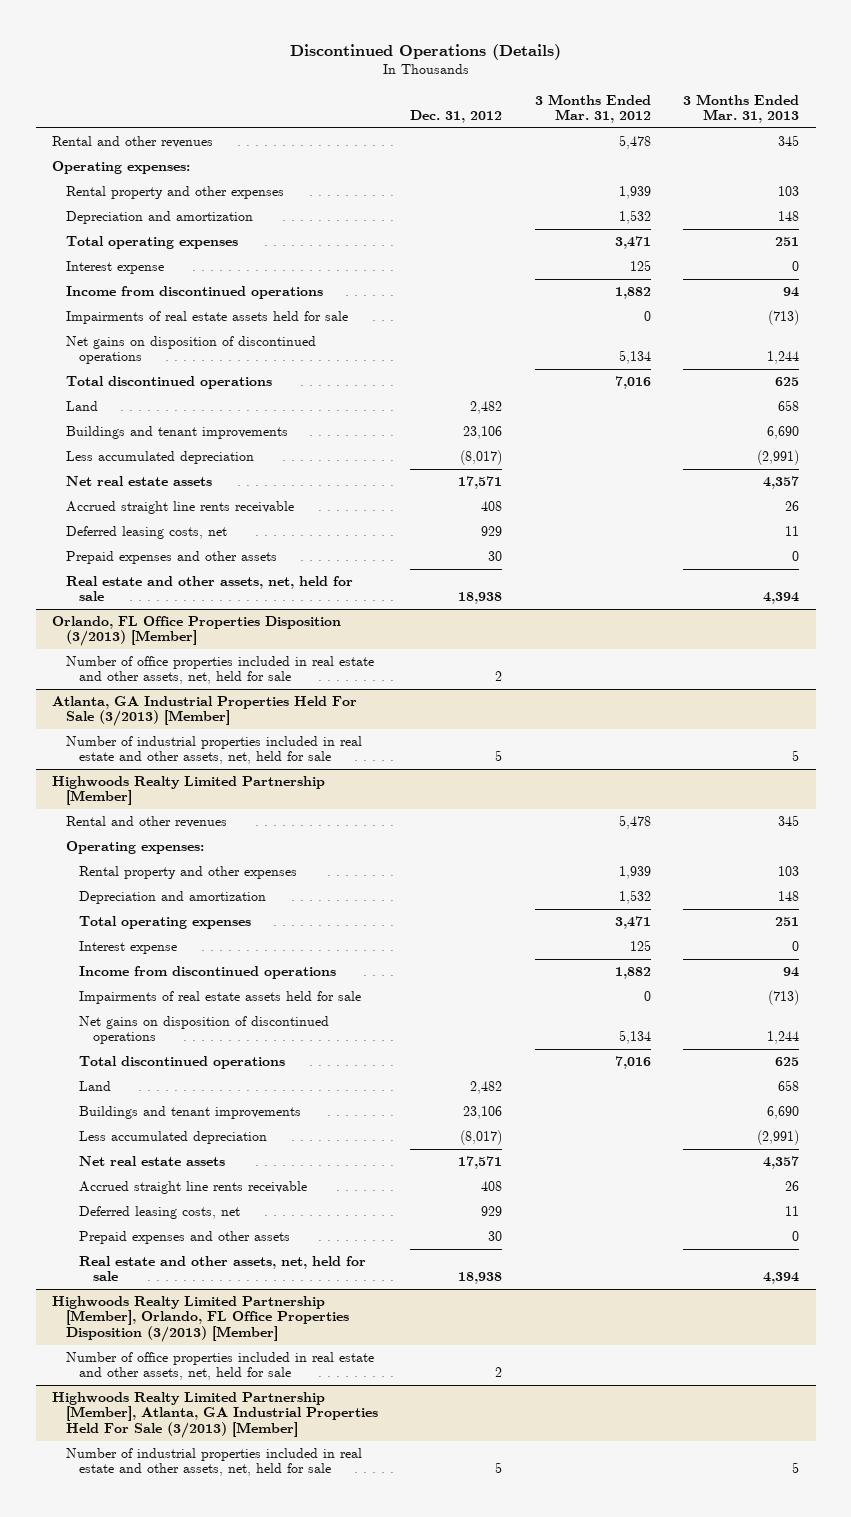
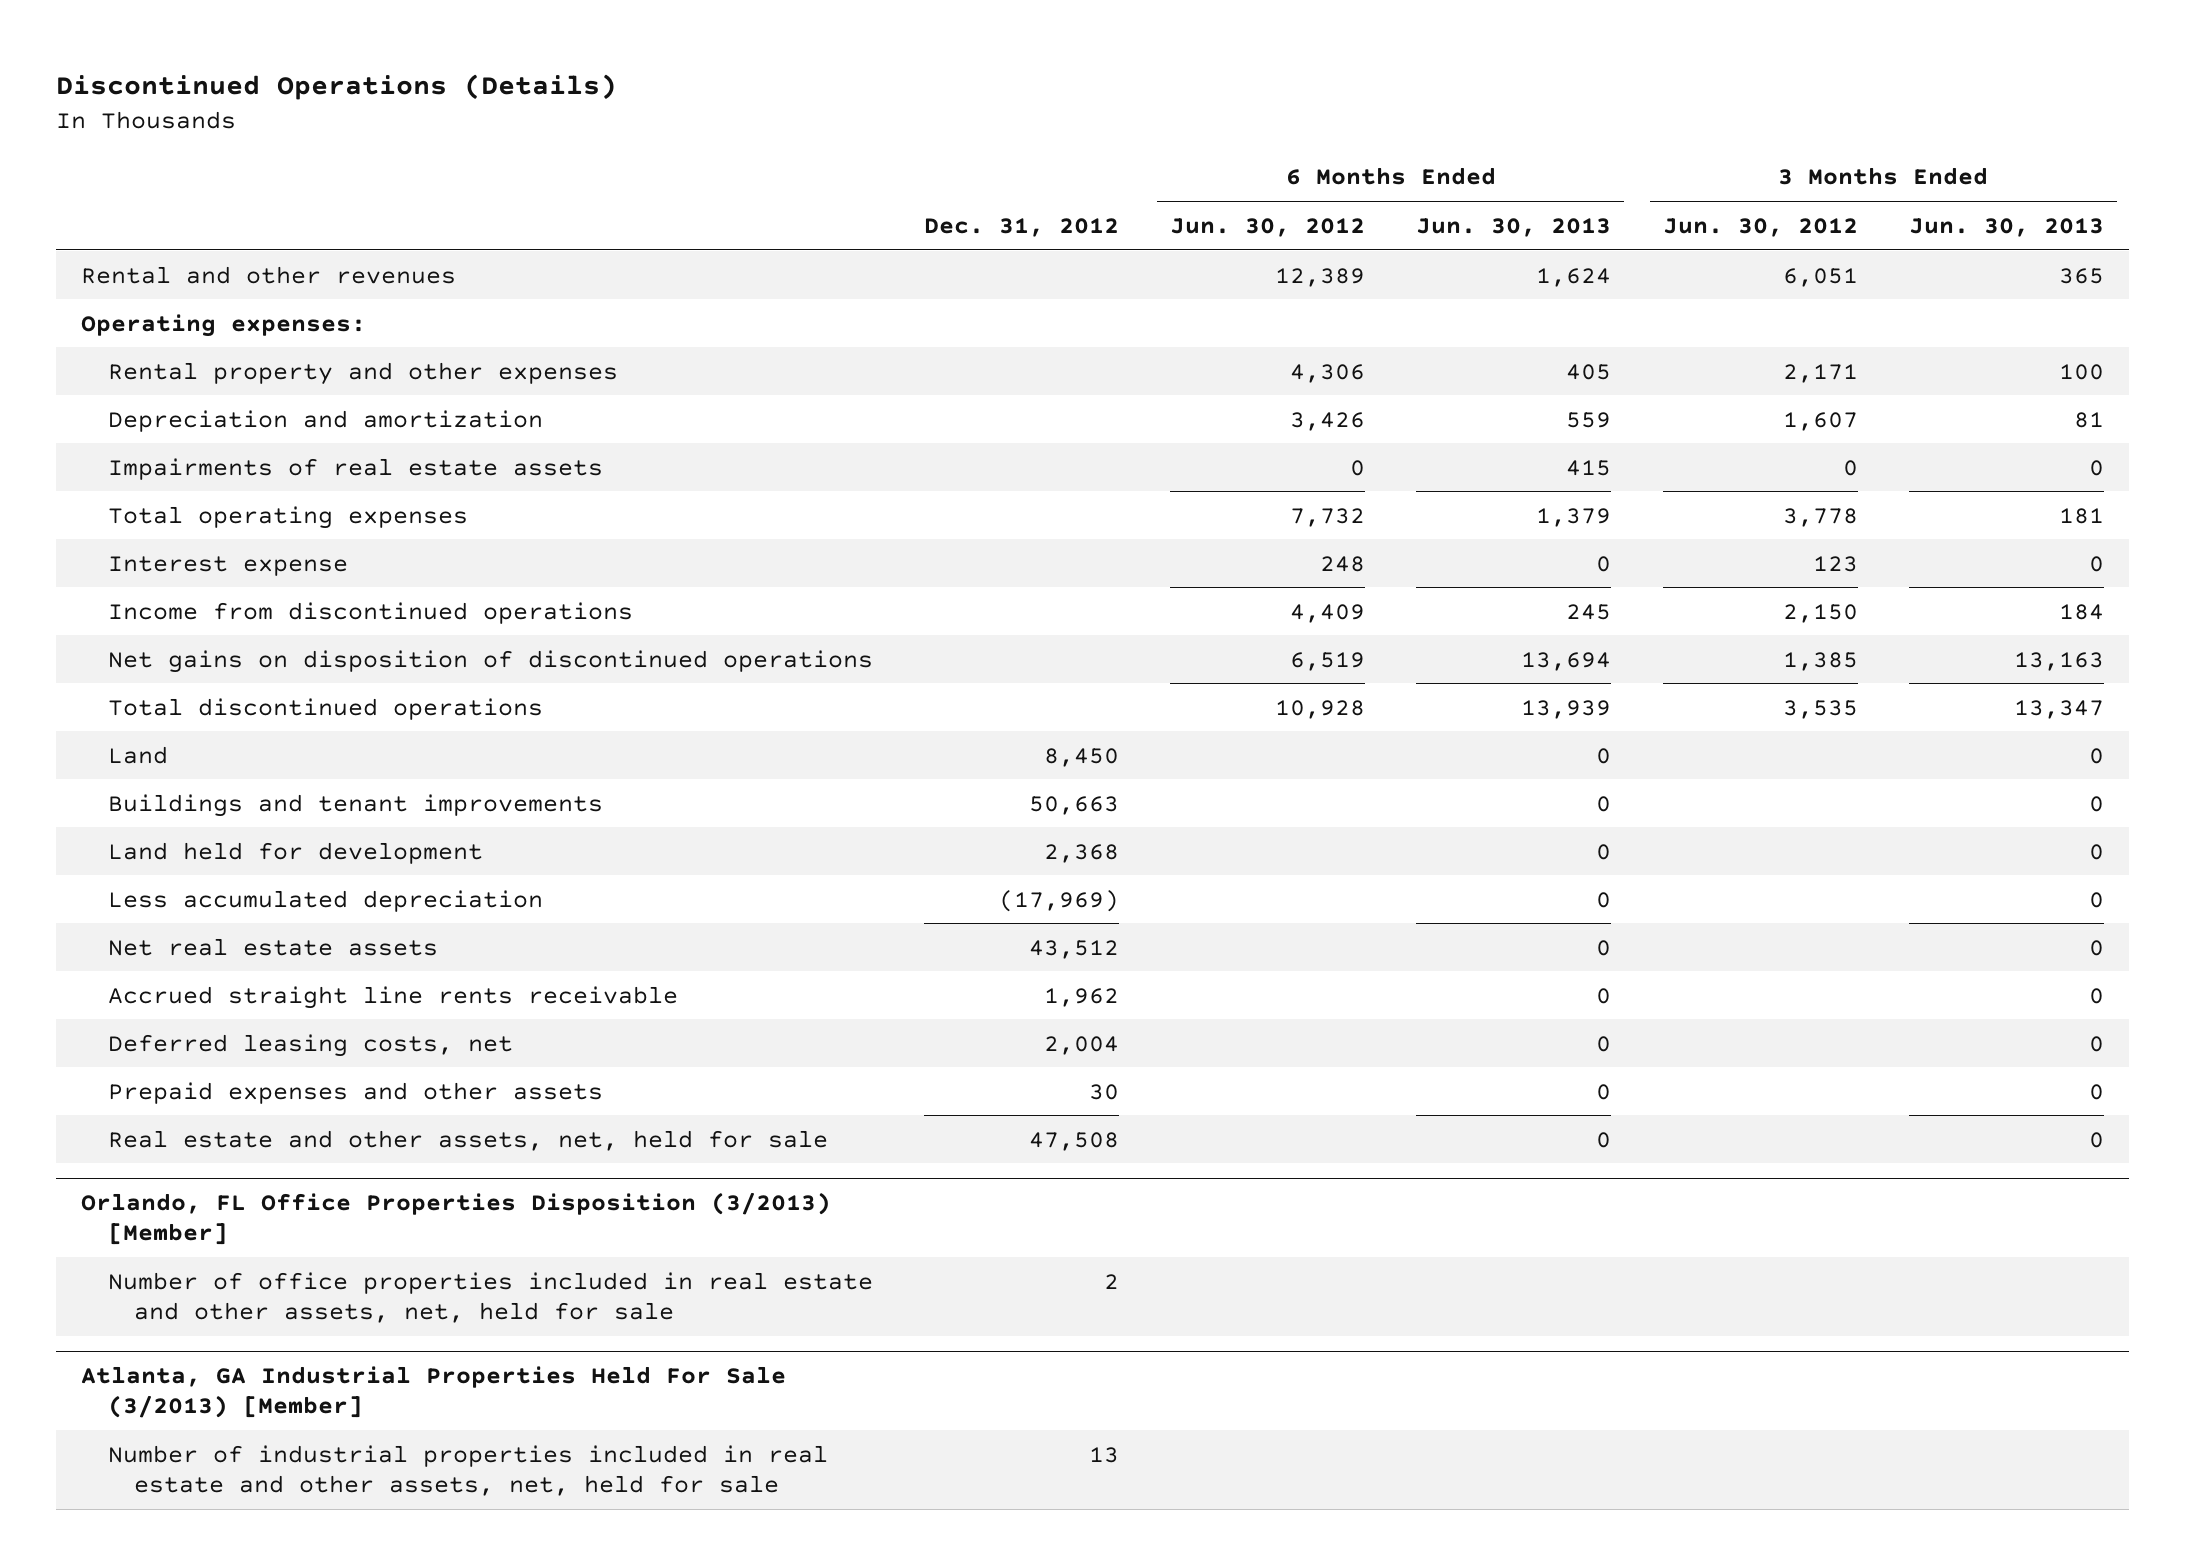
- | Dec. 31, 2012 | 3 Months Ended Mar. 31, 2012 | 3 Months Ended Mar. 31, 2013
+ | Dec. 31, 2012 | 6 Months Ended Jun. 30, 2012 | 6 Months Ended Jun. 30, 2013 | 3 Months Ended Jun. 30, 2012 | 3 Months Ended Jun. 30, 2013
+ Impairments of real estate assets | | 0 | 415 | 0 | 0
- Impairments of real estate assets held for sale | | 0 | (713)
- Land | 2,482 | | 658
- Buildings and tenant improvements | 23,106 | | 6,690
- Less accumulated depreciation | (8,017) | | (2,991)
- Net real estate assets | 17,571 | | 4,357
- Accrued straight line rents receivable | 408 | | 26
- Deferred leasing costs, net | 929 | | 11
+ Land | 8,450 | | 0 | | 0
+ Buildings and tenant improvements | 50,663 | | 0 | | 0
+ Land held for development | 2,368 | | 0 | | 0
+ Less accumulated depreciation | (17,969) | | 0 | | 0
+ Net real estate assets | 43,512 | | 0 | | 0
+ Accrued straight line rents receivable | 1,962 | | 0 | | 0
+ Deferred leasing costs, net | 2,004 | | 0 | | 0
- Real estate and other assets, net, held for sale | 18,938 | | 4,394
+ Real estate and other assets, net, held for sale | 47,508 | | 0 | | 0
@ Atlanta, GA Industrial Properties Held For Sale (3/2013) [Member]
- Number of industrial properties included in real estate and other assets, net, held for sale | 5 | | 5
- Highwoods Realty Limited Partnership [Member]
- Rental and other revenues | | 5,478 | 345
- Operating expenses:
- Rental property and other expenses | | 1,939 | 103
- Depreciation and amortization | | 1,532 | 148
- Total operating expenses | | 3,471 | 251
- Interest expense | | 125 | 0
- Income from discontinued operations | | 1,882 | 94
- Impairments of real estate assets held for sale | | 0 | (713)
- Net gains on disposition of discontinued operations | | 5,134 | 1,244
- Total discontinued operations | | 7,016 | 625
- Land | 2,482 | | 658
- Buildings and tenant improvements | 23,106 | | 6,690
- Less accumulated depreciation | (8,017) | | (2,991)
- Net real estate assets | 17,571 | | 4,357
- Accrued straight line rents receivable | 408 | | 26
- Deferred leasing costs, net | 929 | | 11
- Prepaid expenses and other assets | 30 | | 0
- Real estate and other assets, net, held for sale | 18,938 | | 4,394
- Highwoods Realty Limited Partnership [Member], Orlando, FL Office Properties Disposition (3/2013) [Member]
- Number of office properties included in real estate and other assets, net, held for sale | 2 | |
- Highwoods Realty Limited Partnership [Member], Atlanta, GA Industrial Properties Held For Sale (3/2013) [Member]
- Number of industrial properties included in real estate and other assets, net, held for sale | 5 | | 5
@ Atlanta, GA Industrial Properties Held For Sale (3/2013) [Member]
+ Number of industrial properties included in real estate and other assets, net, held for sale | 13 | | | |

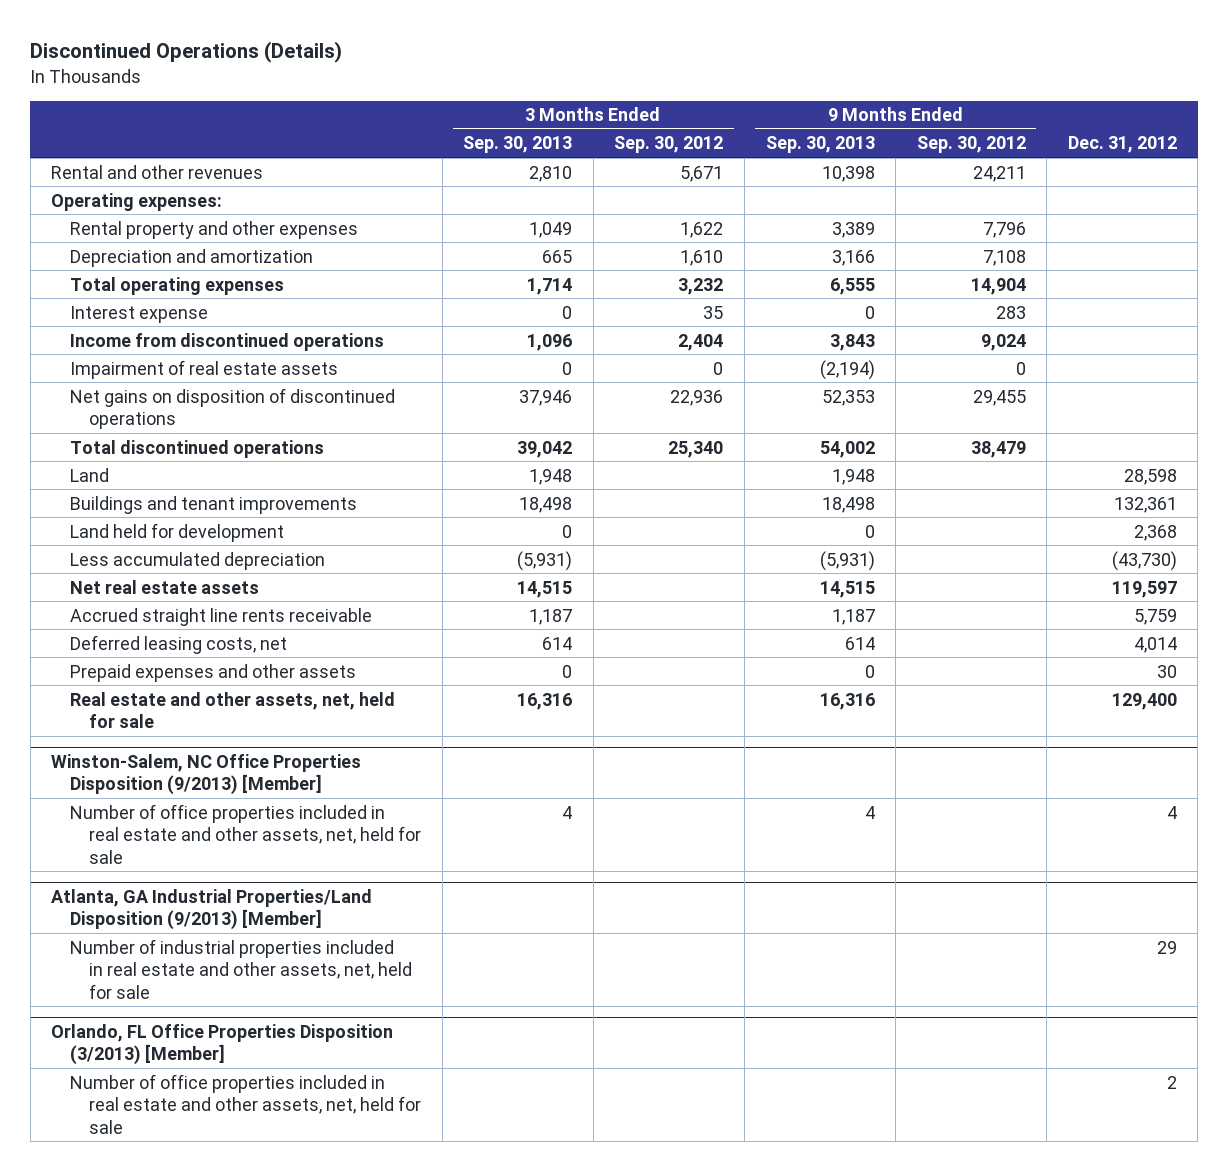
- | Dec. 31, 2012 | 6 Months Ended Jun. 30, 2012 | 6 Months Ended Jun. 30, 2013 | 3 Months Ended Jun. 30, 2012 | 3 Months Ended Jun. 30, 2013
+ | 3 Months Ended Sep. 30, 2013 | 3 Months Ended Sep. 30, 2012 | 9 Months Ended Sep. 30, 2013 | 9 Months Ended Sep. 30, 2012 | Dec. 31, 2012
- Impairments of real estate assets | | 0 | 415 | 0 | 0
+ Impairment of real estate assets | 0 | 0 | (2,194) | 0 |
- Land | 8,450 | | 0 | | 0
- Buildings and tenant improvements | 50,663 | | 0 | | 0
+ Land | 1,948 | | 1,948 | | 28,598
+ Buildings and tenant improvements | 18,498 | | 18,498 | | 132,361
- Less accumulated depreciation | (17,969) | | 0 | | 0
- Net real estate assets | 43,512 | | 0 | | 0
- Accrued straight line rents receivable | 1,962 | | 0 | | 0
- Deferred leasing costs, net | 2,004 | | 0 | | 0
+ Less accumulated depreciation | (5,931) | | (5,931) | | (43,730)
+ Net real estate assets | 14,515 | | 14,515 | | 119,597
+ Accrued straight line rents receivable | 1,187 | | 1,187 | | 5,759
+ Deferred leasing costs, net | 614 | | 614 | | 4,014
- Real estate and other assets, net, held for sale | 47,508 | | 0 | | 0
+ Real estate and other assets, net, held for sale | 16,316 | | 16,316 | | 129,400
+ Winston-Salem, NC Office Properties Disposition (9/2013) [Member]
+ Number of office properties included in real estate and other assets, net, held for sale | 4 | | 4 | | 4
+ Atlanta, GA Industrial Properties/Land Disposition (9/2013) [Member]
+ Number of industrial properties included in real estate and other assets, net, held for sale | | | | | 29
- Atlanta, GA Industrial Properties Held For Sale (3/2013) [Member]
- Number of industrial properties included in real estate and other assets, net, held for sale | 13 | | | |

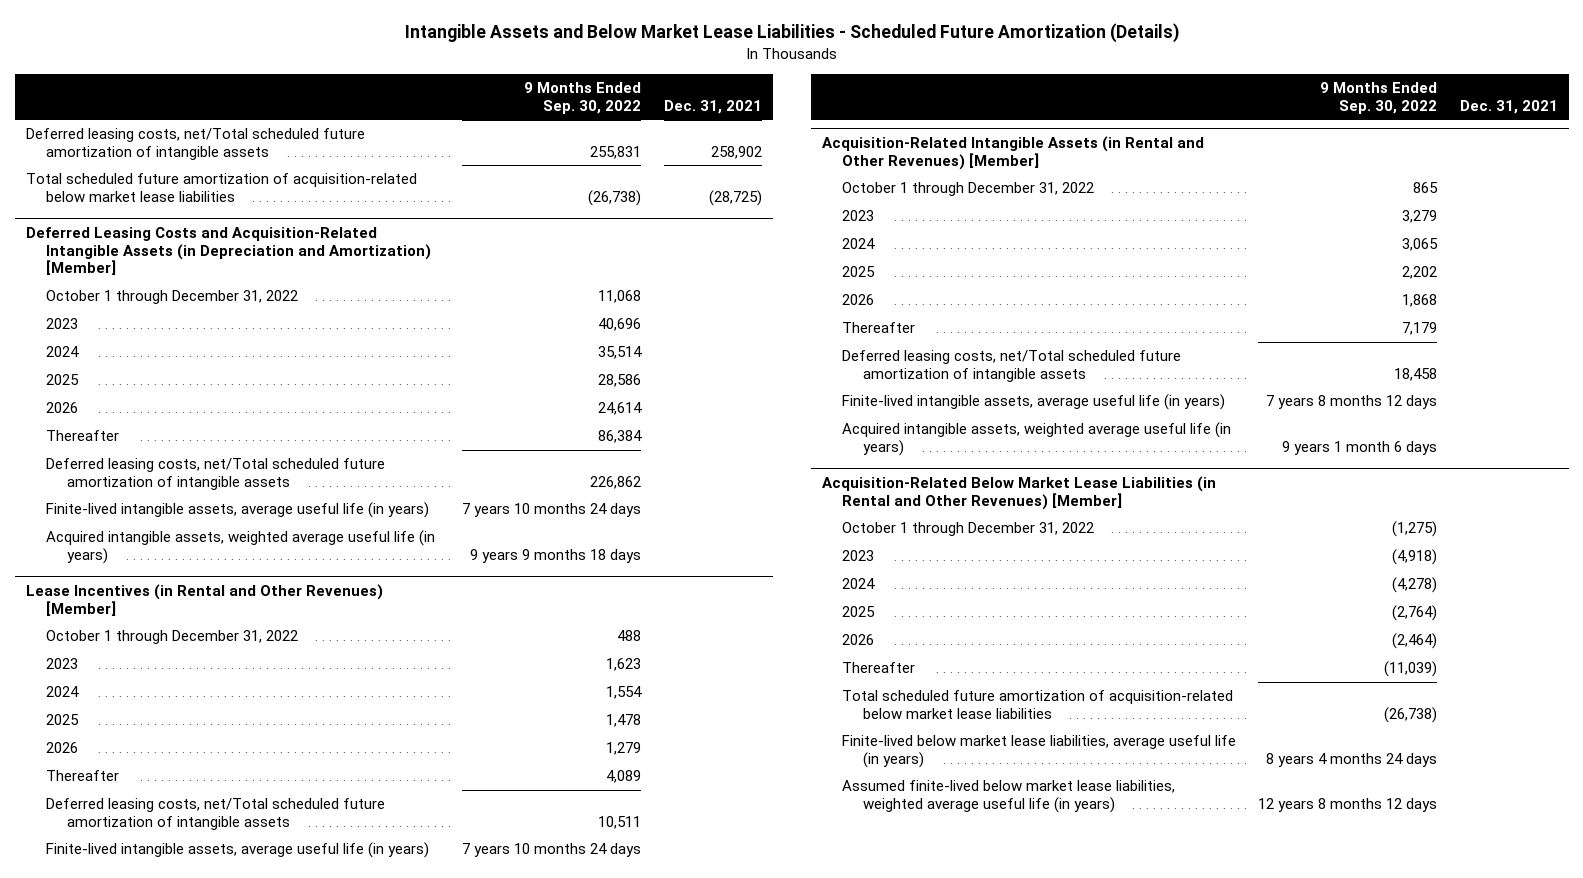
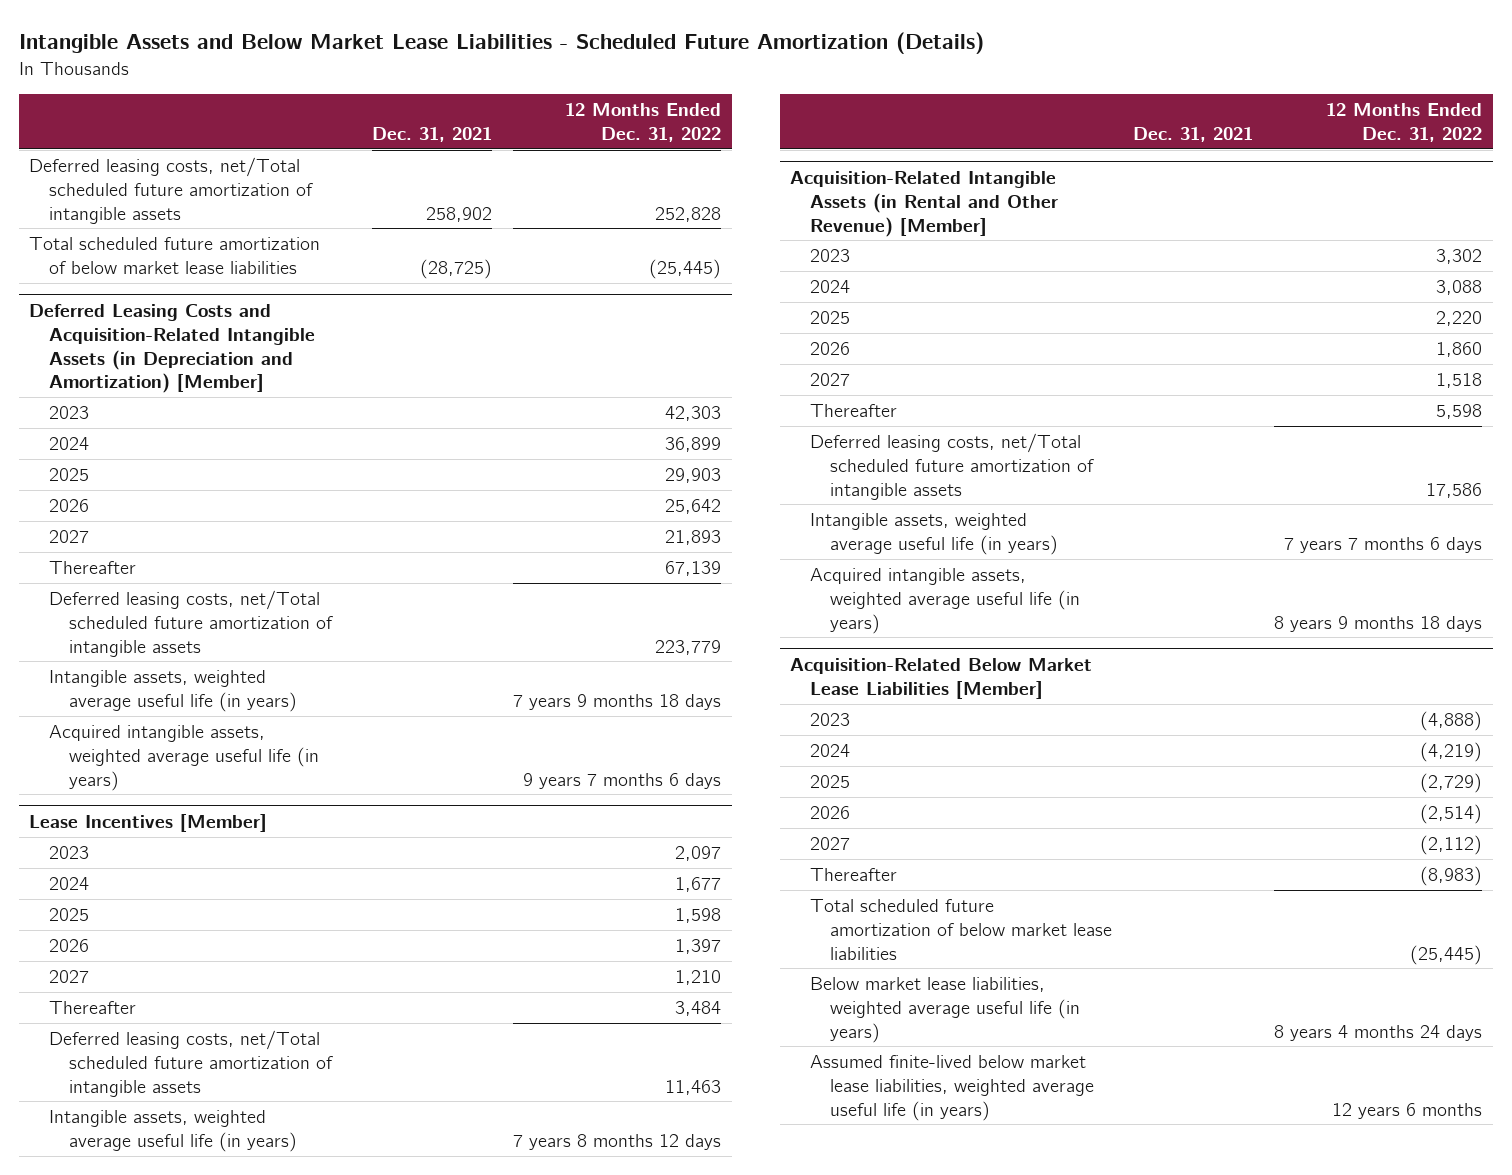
- | 9 Months Ended Sep. 30, 2022 | Dec. 31, 2021
+ | Dec. 31, 2021 | 12 Months Ended Dec. 31, 2022
- Total scheduled future amortization of acquisition-related below market lease liabilities | (26,738) | (28,725)
+ Total scheduled future amortization of below market lease liabilities | (28,725) | (25,445)
@ Deferred Leasing Costs and Acquisition-Related Intangible Assets (in Depreciation and Amortization) [Member]
- October 1 through December 31, 2022 | 11,068 |
+ 2027 | | 21,893
- Finite-lived intangible assets, average useful life (in years) | 7 years 10 months 24 days |
+ Intangible assets, weighted average useful life (in years) | | 7 years 9 months 18 days
- Lease Incentives (in Rental and Other Revenues) [Member]
- October 1 through December 31, 2022 | 488 |
+ Lease Incentives [Member]
+ 2027 | | 1,210
- Finite-lived intangible assets, average useful life (in years) | 7 years 10 months 24 days |
- Acquisition-Related Intangible Assets (in Rental and Other Revenues) [Member]
- October 1 through December 31, 2022 | 865 |
+ Intangible assets, weighted average useful life (in years) | | 7 years 8 months 12 days
+ Acquisition-Related Intangible Assets (in Rental and Other Revenue) [Member]
+ 2027 | | 1,518
- Finite-lived intangible assets, average useful life (in years) | 7 years 8 months 12 days |
+ Intangible assets, weighted average useful life (in years) | | 7 years 7 months 6 days
- Acquisition-Related Below Market Lease Liabilities (in Rental and Other Revenues) [Member]
- October 1 through December 31, 2022 | (1,275) |
+ Acquisition-Related Below Market Lease Liabilities [Member]
+ 2027 | | (2,112)
- Total scheduled future amortization of acquisition-related below market lease liabilities | (26,738) |
- Finite-lived below market lease liabilities, average useful life (in years) | 8 years 4 months 24 days |
+ Total scheduled future amortization of below market lease liabilities | | (25,445)
+ Below market lease liabilities, weighted average useful life (in years) | | 8 years 4 months 24 days

